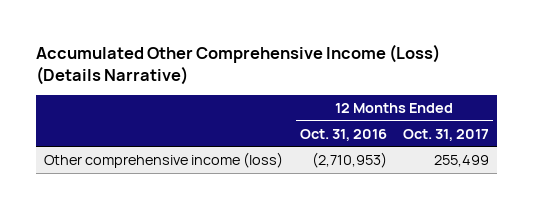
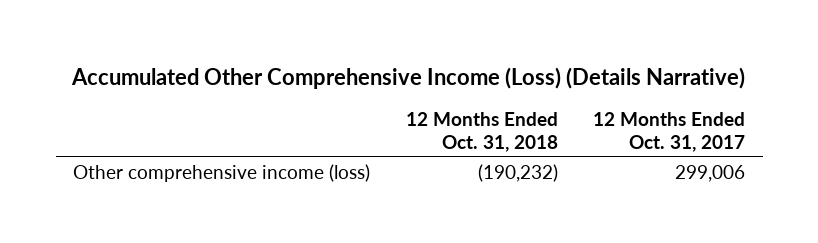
- | 12 Months Ended Oct. 31, 2016 | 12 Months Ended Oct. 31, 2017
+ | 12 Months Ended Oct. 31, 2018 | 12 Months Ended Oct. 31, 2017
- Other comprehensive income (loss) | (2,710,953) | 255,499
+ Other comprehensive income (loss) | (190,232) | 299,006

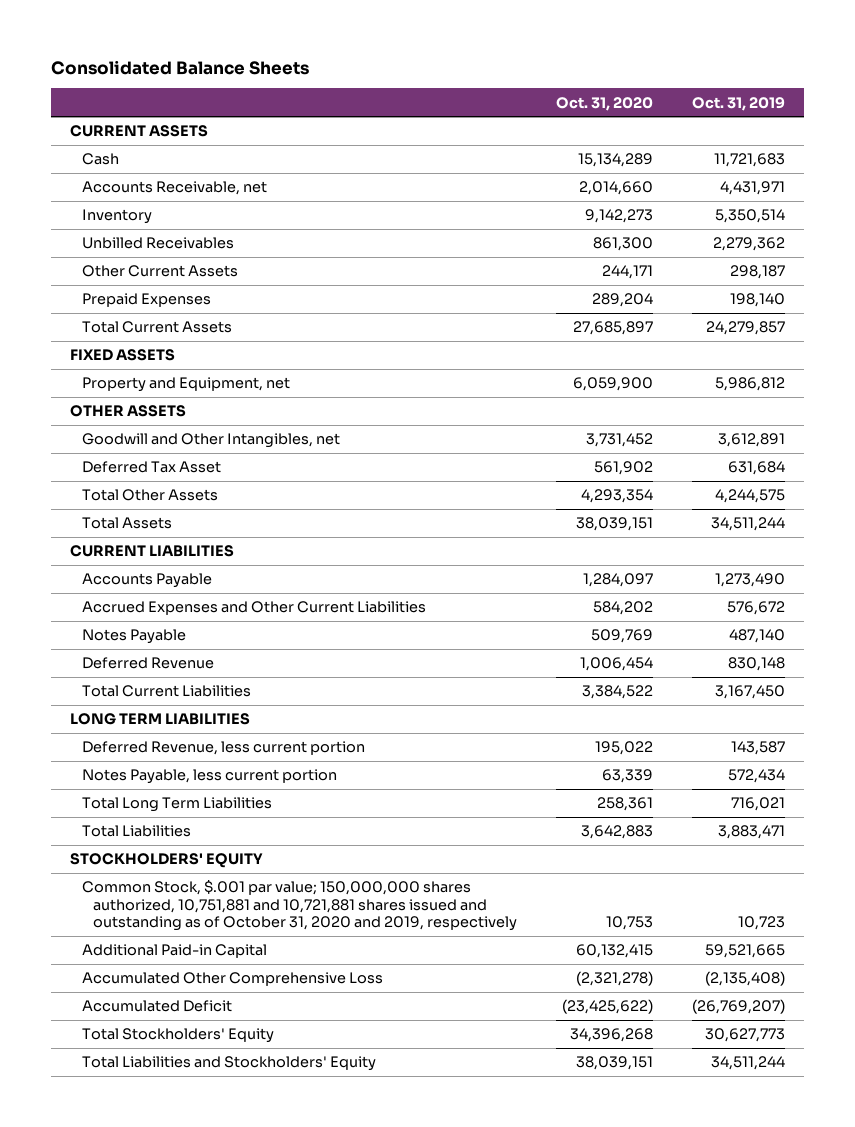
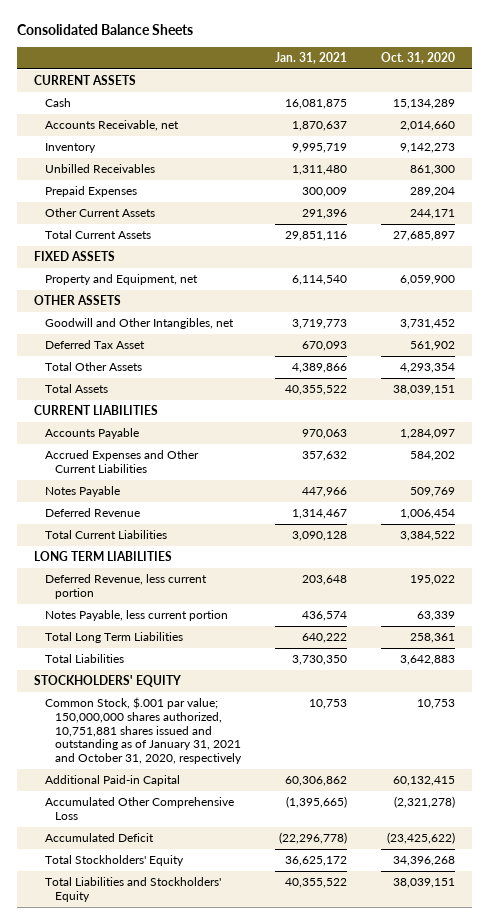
- | Oct. 31, 2020 | Oct. 31, 2019
+ | Jan. 31, 2021 | Oct. 31, 2020
moved down: Other Current Assets | 291,396 | 244,171
- Common Stock, $.001 par value; 150,000,000 shares authorized, 10,751,881 and 10,721,881 shares issued and outstanding as of October 31, 2020 and 2019, respectively | 10,753 | 10,723
+ Common Stock, $.001 par value; 150,000,000 shares authorized, 10,751,881 shares issued and outstanding as of January 31, 2021 and October 31, 2020, respectively | 10,753 | 10,753

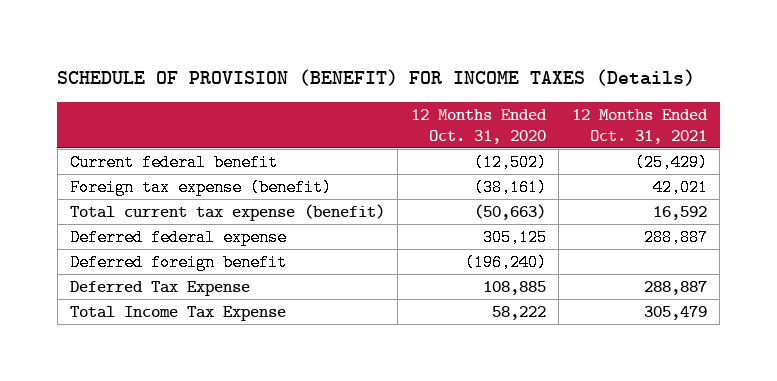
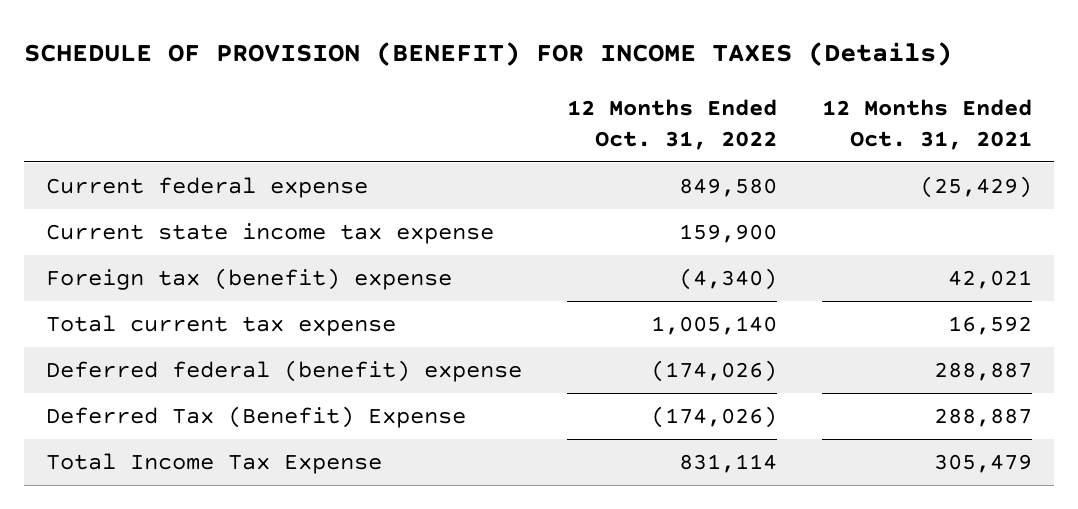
- | 12 Months Ended Oct. 31, 2020 | 12 Months Ended Oct. 31, 2021
+ | 12 Months Ended Oct. 31, 2022 | 12 Months Ended Oct. 31, 2021
- Current federal benefit | (12,502) | (25,429)
- Foreign tax expense (benefit) | (38,161) | 42,021
- Total current tax expense (benefit) | (50,663) | 16,592
- Deferred federal expense | 305,125 | 288,887
- Deferred foreign benefit | (196,240) |
- Deferred Tax Expense | 108,885 | 288,887
+ Current federal expense | 849,580 | (25,429)
+ Current state income tax expense | 159,900 |
+ Foreign tax (benefit) expense | (4,340) | 42,021
+ Total current tax expense | 1,005,140 | 16,592
+ Deferred federal (benefit) expense | (174,026) | 288,887
+ Deferred Tax (Benefit) Expense | (174,026) | 288,887

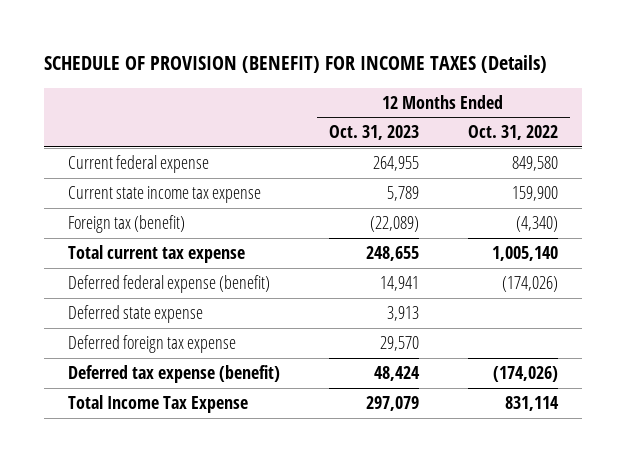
- | 12 Months Ended Oct. 31, 2022 | 12 Months Ended Oct. 31, 2021
+ | 12 Months Ended Oct. 31, 2023 | 12 Months Ended Oct. 31, 2022
- Foreign tax (benefit) expense | (4,340) | 42,021
+ Foreign tax (benefit) | (22,089) | (4,340)
- Deferred federal (benefit) expense | (174,026) | 288,887
- Deferred Tax (Benefit) Expense | (174,026) | 288,887
+ Deferred federal expense (benefit) | 14,941 | (174,026)
+ Deferred state expense | 3,913 |
+ Deferred foreign tax expense | 29,570 |
+ Deferred tax expense (benefit) | 48,424 | (174,026)

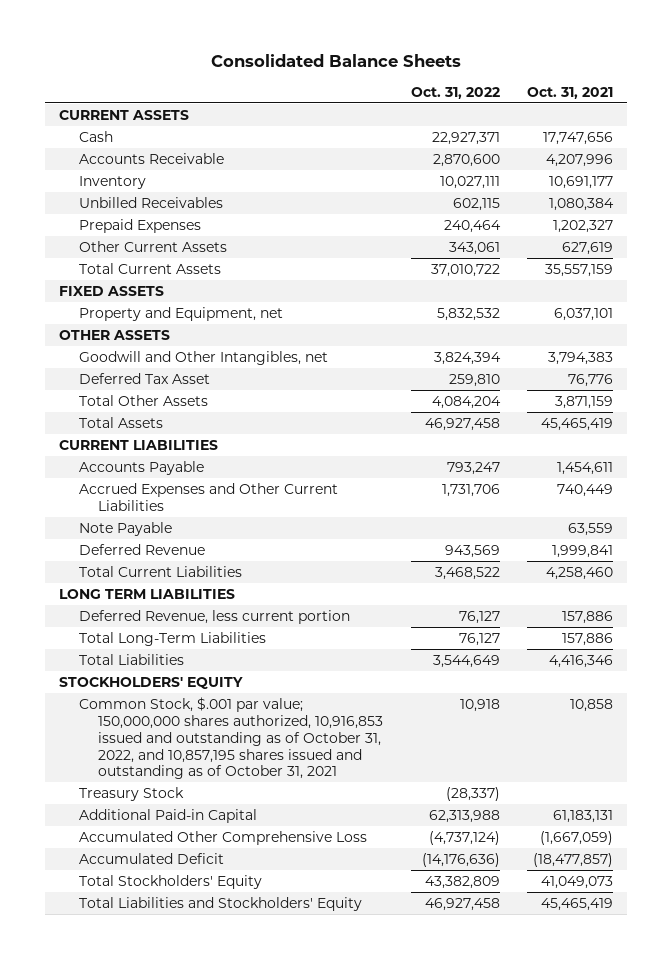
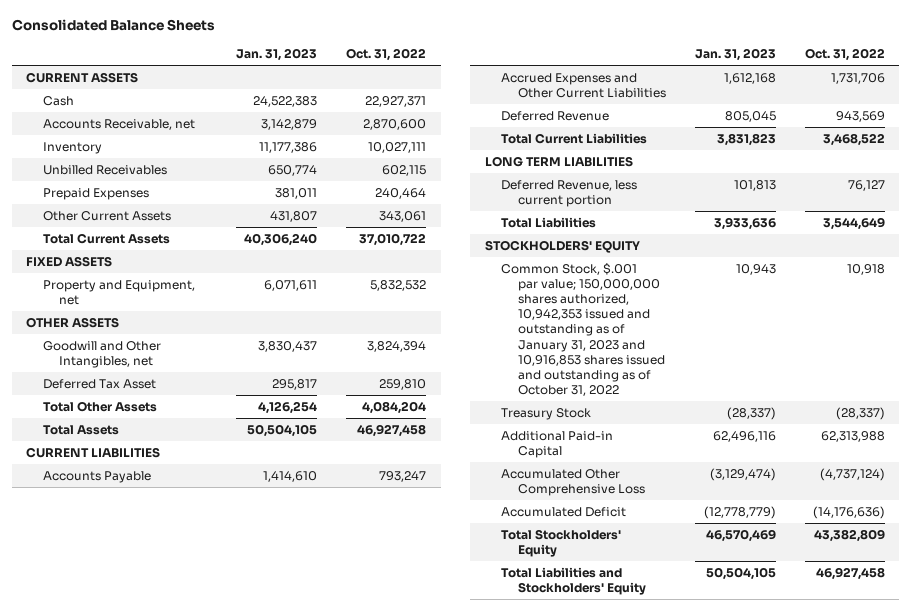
- | Oct. 31, 2022 | Oct. 31, 2021
+ | Jan. 31, 2023 | Oct. 31, 2022
- Accounts Receivable | 2,870,600 | 4,207,996
+ Accounts Receivable, net | 3,142,879 | 2,870,600
- Note Payable | | 63,559
- Total Long-Term Liabilities | 76,127 | 157,886
- Common Stock, $.001 par value; 150,000,000 shares authorized, 10,916,853 issued and outstanding as of October 31, 2022, and 10,857,195 shares issued and outstanding as of October 31, 2021 | 10,918 | 10,858
+ Common Stock, $.001 par value; 150,000,000 shares authorized, 10,942,353 issued and outstanding as of January 31, 2023 and 10,916,853 shares issued and outstanding as of October 31, 2022 | 10,943 | 10,918

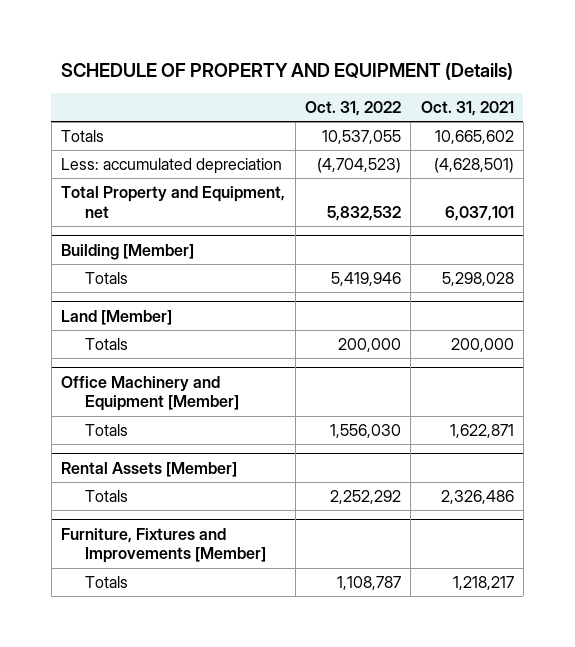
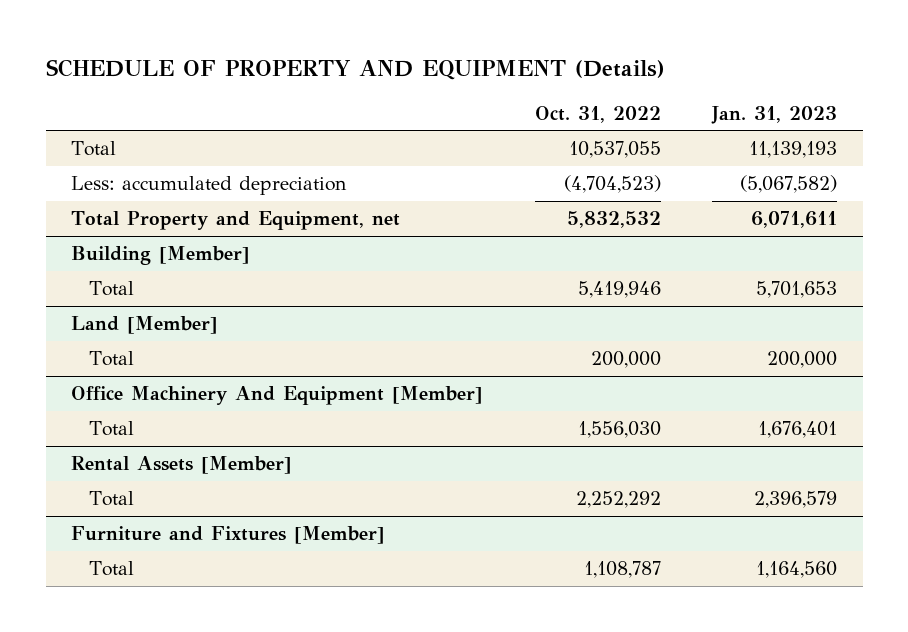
- | Oct. 31, 2022 | Oct. 31, 2021
+ | Oct. 31, 2022 | Jan. 31, 2023
- Totals | 10,537,055 | 10,665,602
+ Total | 10,537,055 | 11,139,193
@ Building [Member]
- Totals | 5,419,946 | 5,298,028
+ Total | 5,419,946 | 5,701,653
@ Land [Member]
- Totals | 200,000 | 200,000
- Office Machinery and Equipment [Member]
- Totals | 1,556,030 | 1,622,871
@ Land [Member]
+ Total | 200,000 | 200,000
+ Office Machinery And Equipment [Member]
+ Total | 1,556,030 | 1,676,401
@ Rental Assets [Member]
- Totals | 2,252,292 | 2,326,486
- Furniture, Fixtures and Improvements [Member]
- Totals | 1,108,787 | 1,218,217
@ Rental Assets [Member]
+ Total | 2,252,292 | 2,396,579
+ Furniture and Fixtures [Member]
+ Total | 1,108,787 | 1,164,560

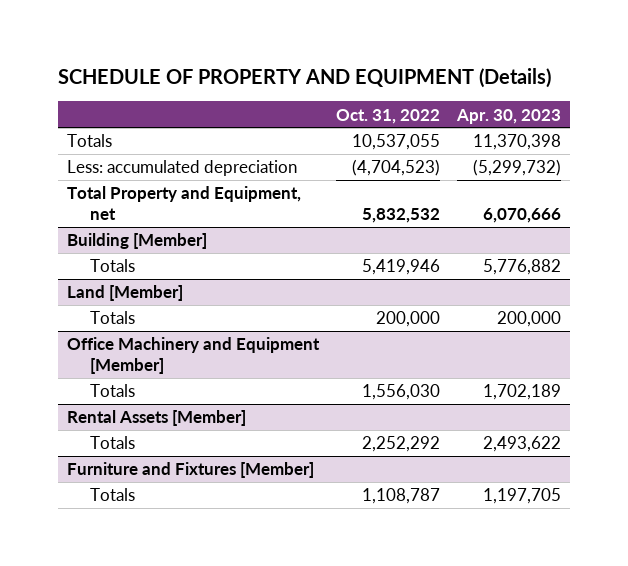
- | Oct. 31, 2022 | Jan. 31, 2023
+ | Oct. 31, 2022 | Apr. 30, 2023
- Total | 10,537,055 | 11,139,193
+ Totals | 10,537,055 | 11,370,398
@ Building [Member]
- Total | 5,419,946 | 5,701,653
+ Totals | 5,419,946 | 5,776,882
@ Land [Member]
- Total | 200,000 | 200,000
- Office Machinery And Equipment [Member]
- Total | 1,556,030 | 1,676,401
@ Land [Member]
+ Totals | 200,000 | 200,000
+ Office Machinery and Equipment [Member]
+ Totals | 1,556,030 | 1,702,189
@ Rental Assets [Member]
- Total | 2,252,292 | 2,396,579
+ Totals | 2,252,292 | 2,493,622
@ Furniture and Fixtures [Member]
- Total | 1,108,787 | 1,164,560
+ Totals | 1,108,787 | 1,197,705

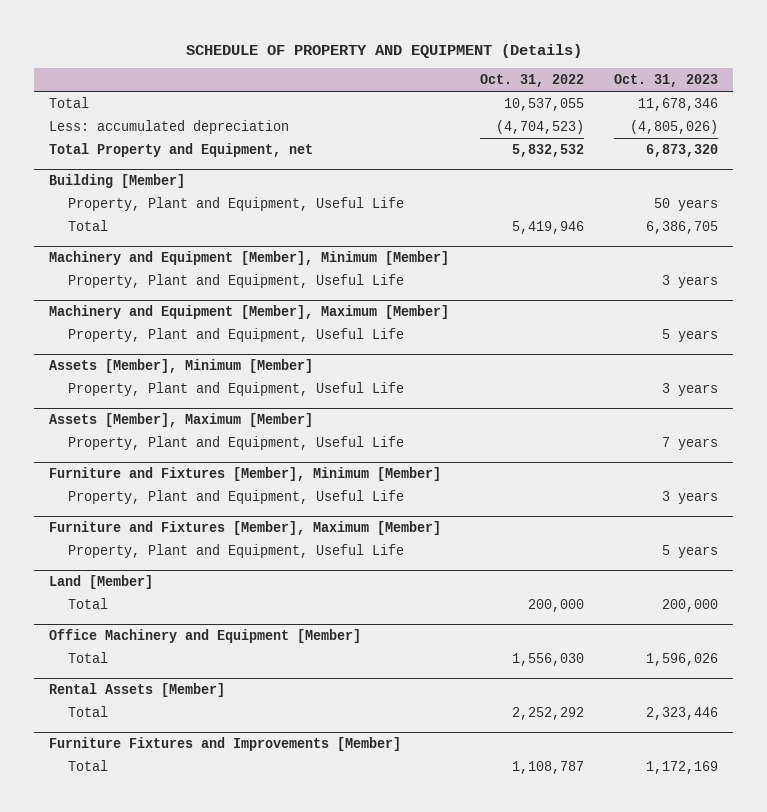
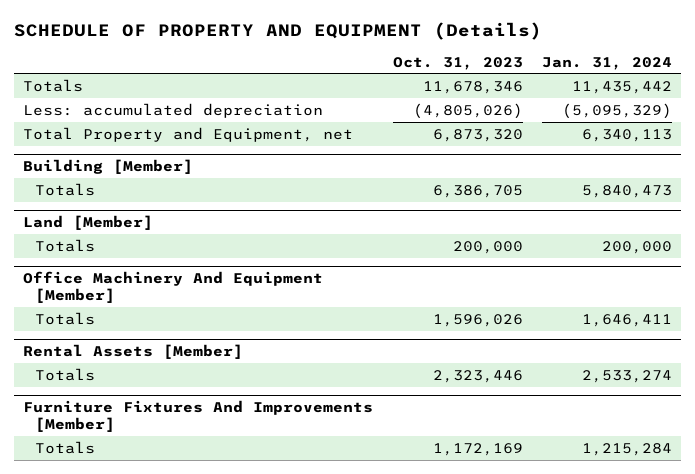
- | Oct. 31, 2022 | Oct. 31, 2023
+ | Oct. 31, 2023 | Jan. 31, 2024
- Total | 10,537,055 | 11,678,346
+ Totals | 11,678,346 | 11,435,442
@ Building [Member]
- Property, Plant and Equipment, Useful Life | | 50 years
- Total | 5,419,946 | 6,386,705
- Machinery and Equipment [Member], Minimum [Member]
- Property, Plant and Equipment, Useful Life | | 3 years
- Machinery and Equipment [Member], Maximum [Member]
- Property, Plant and Equipment, Useful Life | | 5 years
- Assets [Member], Minimum [Member]
- Property, Plant and Equipment, Useful Life | | 3 years
- Assets [Member], Maximum [Member]
- Property, Plant and Equipment, Useful Life | | 7 years
- Furniture and Fixtures [Member], Minimum [Member]
- Property, Plant and Equipment, Useful Life | | 3 years
- Furniture and Fixtures [Member], Maximum [Member]
- Property, Plant and Equipment, Useful Life | | 5 years
@ Building [Member]
+ Totals | 6,386,705 | 5,840,473
@ Land [Member]
- Total | 200,000 | 200,000
- Office Machinery and Equipment [Member]
- Total | 1,556,030 | 1,596,026
@ Land [Member]
+ Totals | 200,000 | 200,000
+ Office Machinery And Equipment [Member]
+ Totals | 1,596,026 | 1,646,411
@ Rental Assets [Member]
- Total | 2,252,292 | 2,323,446
- Furniture Fixtures and Improvements [Member]
- Total | 1,108,787 | 1,172,169
@ Rental Assets [Member]
+ Totals | 2,323,446 | 2,533,274
+ Furniture Fixtures And Improvements [Member]
+ Totals | 1,172,169 | 1,215,284

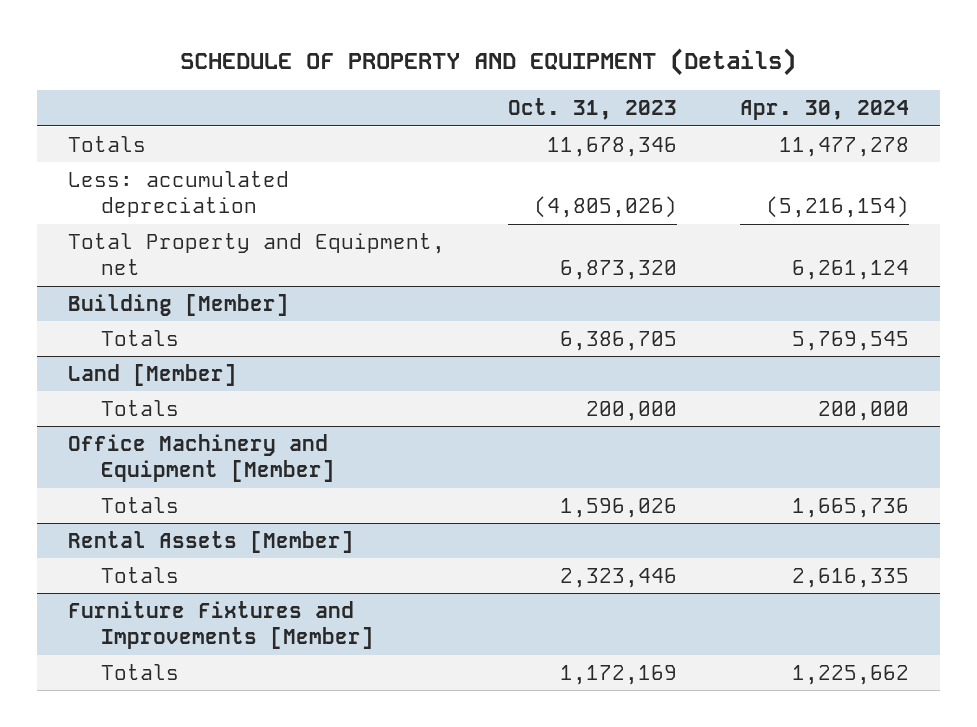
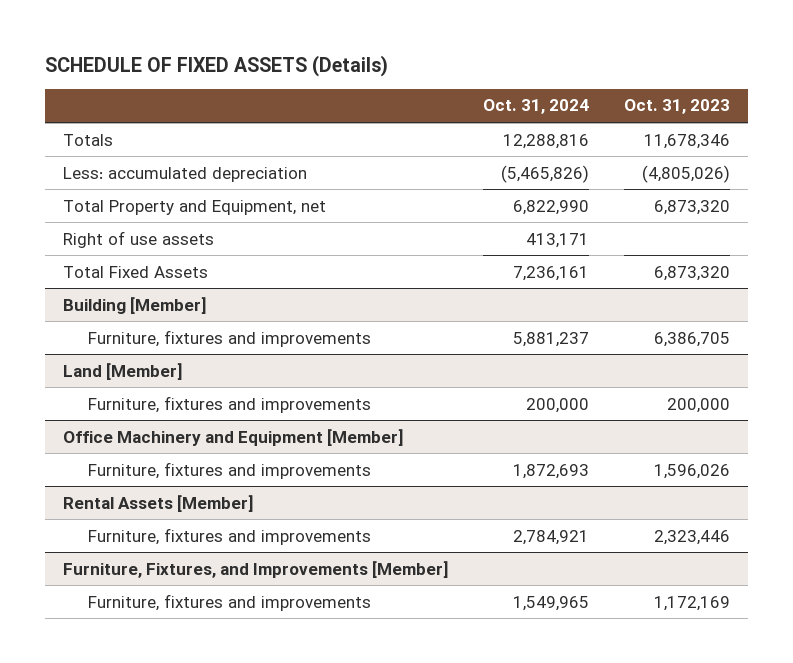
- SCHEDULE OF PROPERTY AND EQUIPMENT (Details)
+ SCHEDULE OF FIXED ASSETS (Details)
- | Oct. 31, 2023 | Apr. 30, 2024
+ | Oct. 31, 2024 | Oct. 31, 2023
+ Right of use assets | 413,171 |
+ Total Fixed Assets | 7,236,161 | 6,873,320
@ Building [Member]
- Totals | 6,386,705 | 5,769,545
+ Furniture, fixtures and improvements | 5,881,237 | 6,386,705
@ Land [Member]
- Totals | 200,000 | 200,000
+ Furniture, fixtures and improvements | 200,000 | 200,000
@ Office Machinery and Equipment [Member]
- Totals | 1,596,026 | 1,665,736
+ Furniture, fixtures and improvements | 1,872,693 | 1,596,026
@ Rental Assets [Member]
- Totals | 2,323,446 | 2,616,335
- Furniture Fixtures and Improvements [Member]
- Totals | 1,172,169 | 1,225,662
@ Rental Assets [Member]
+ Furniture, fixtures and improvements | 2,784,921 | 2,323,446
+ Furniture, Fixtures, and Improvements [Member]
+ Furniture, fixtures and improvements | 1,549,965 | 1,172,169

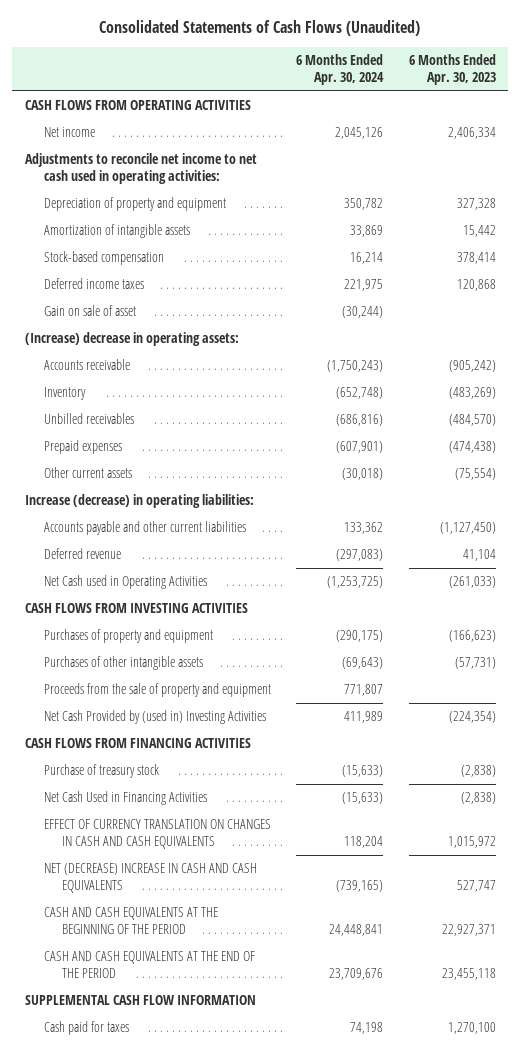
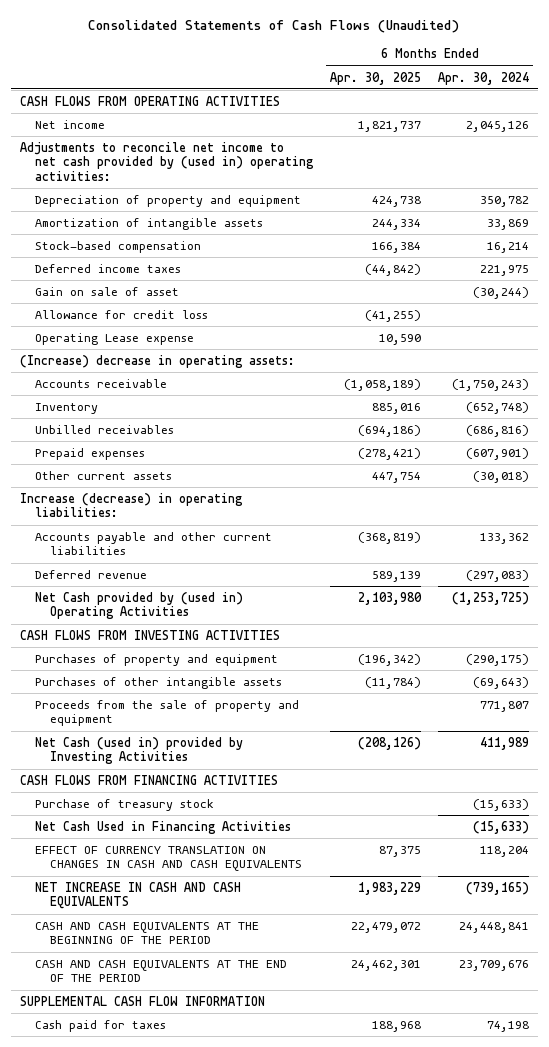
- | 6 Months Ended Apr. 30, 2024 | 6 Months Ended Apr. 30, 2023
+ | 6 Months Ended Apr. 30, 2025 | 6 Months Ended Apr. 30, 2024
- Adjustments to reconcile net income to net cash used in operating activities:
+ Adjustments to reconcile net income to net cash provided by (used in) operating activities:
+ Allowance for credit loss | (41,255) |
+ Operating Lease expense | 10,590 |
- Net Cash used in Operating Activities | (1,253,725) | (261,033)
+ Net Cash provided by (used in) Operating Activities | 2,103,980 | (1,253,725)
- Net Cash Provided by (used in) Investing Activities | 411,989 | (224,354)
+ Net Cash (used in) provided by Investing Activities | (208,126) | 411,989
- NET (DECREASE) INCREASE IN CASH AND CASH EQUIVALENTS | (739,165) | 527,747
+ NET INCREASE IN CASH AND CASH EQUIVALENTS | 1,983,229 | (739,165)

